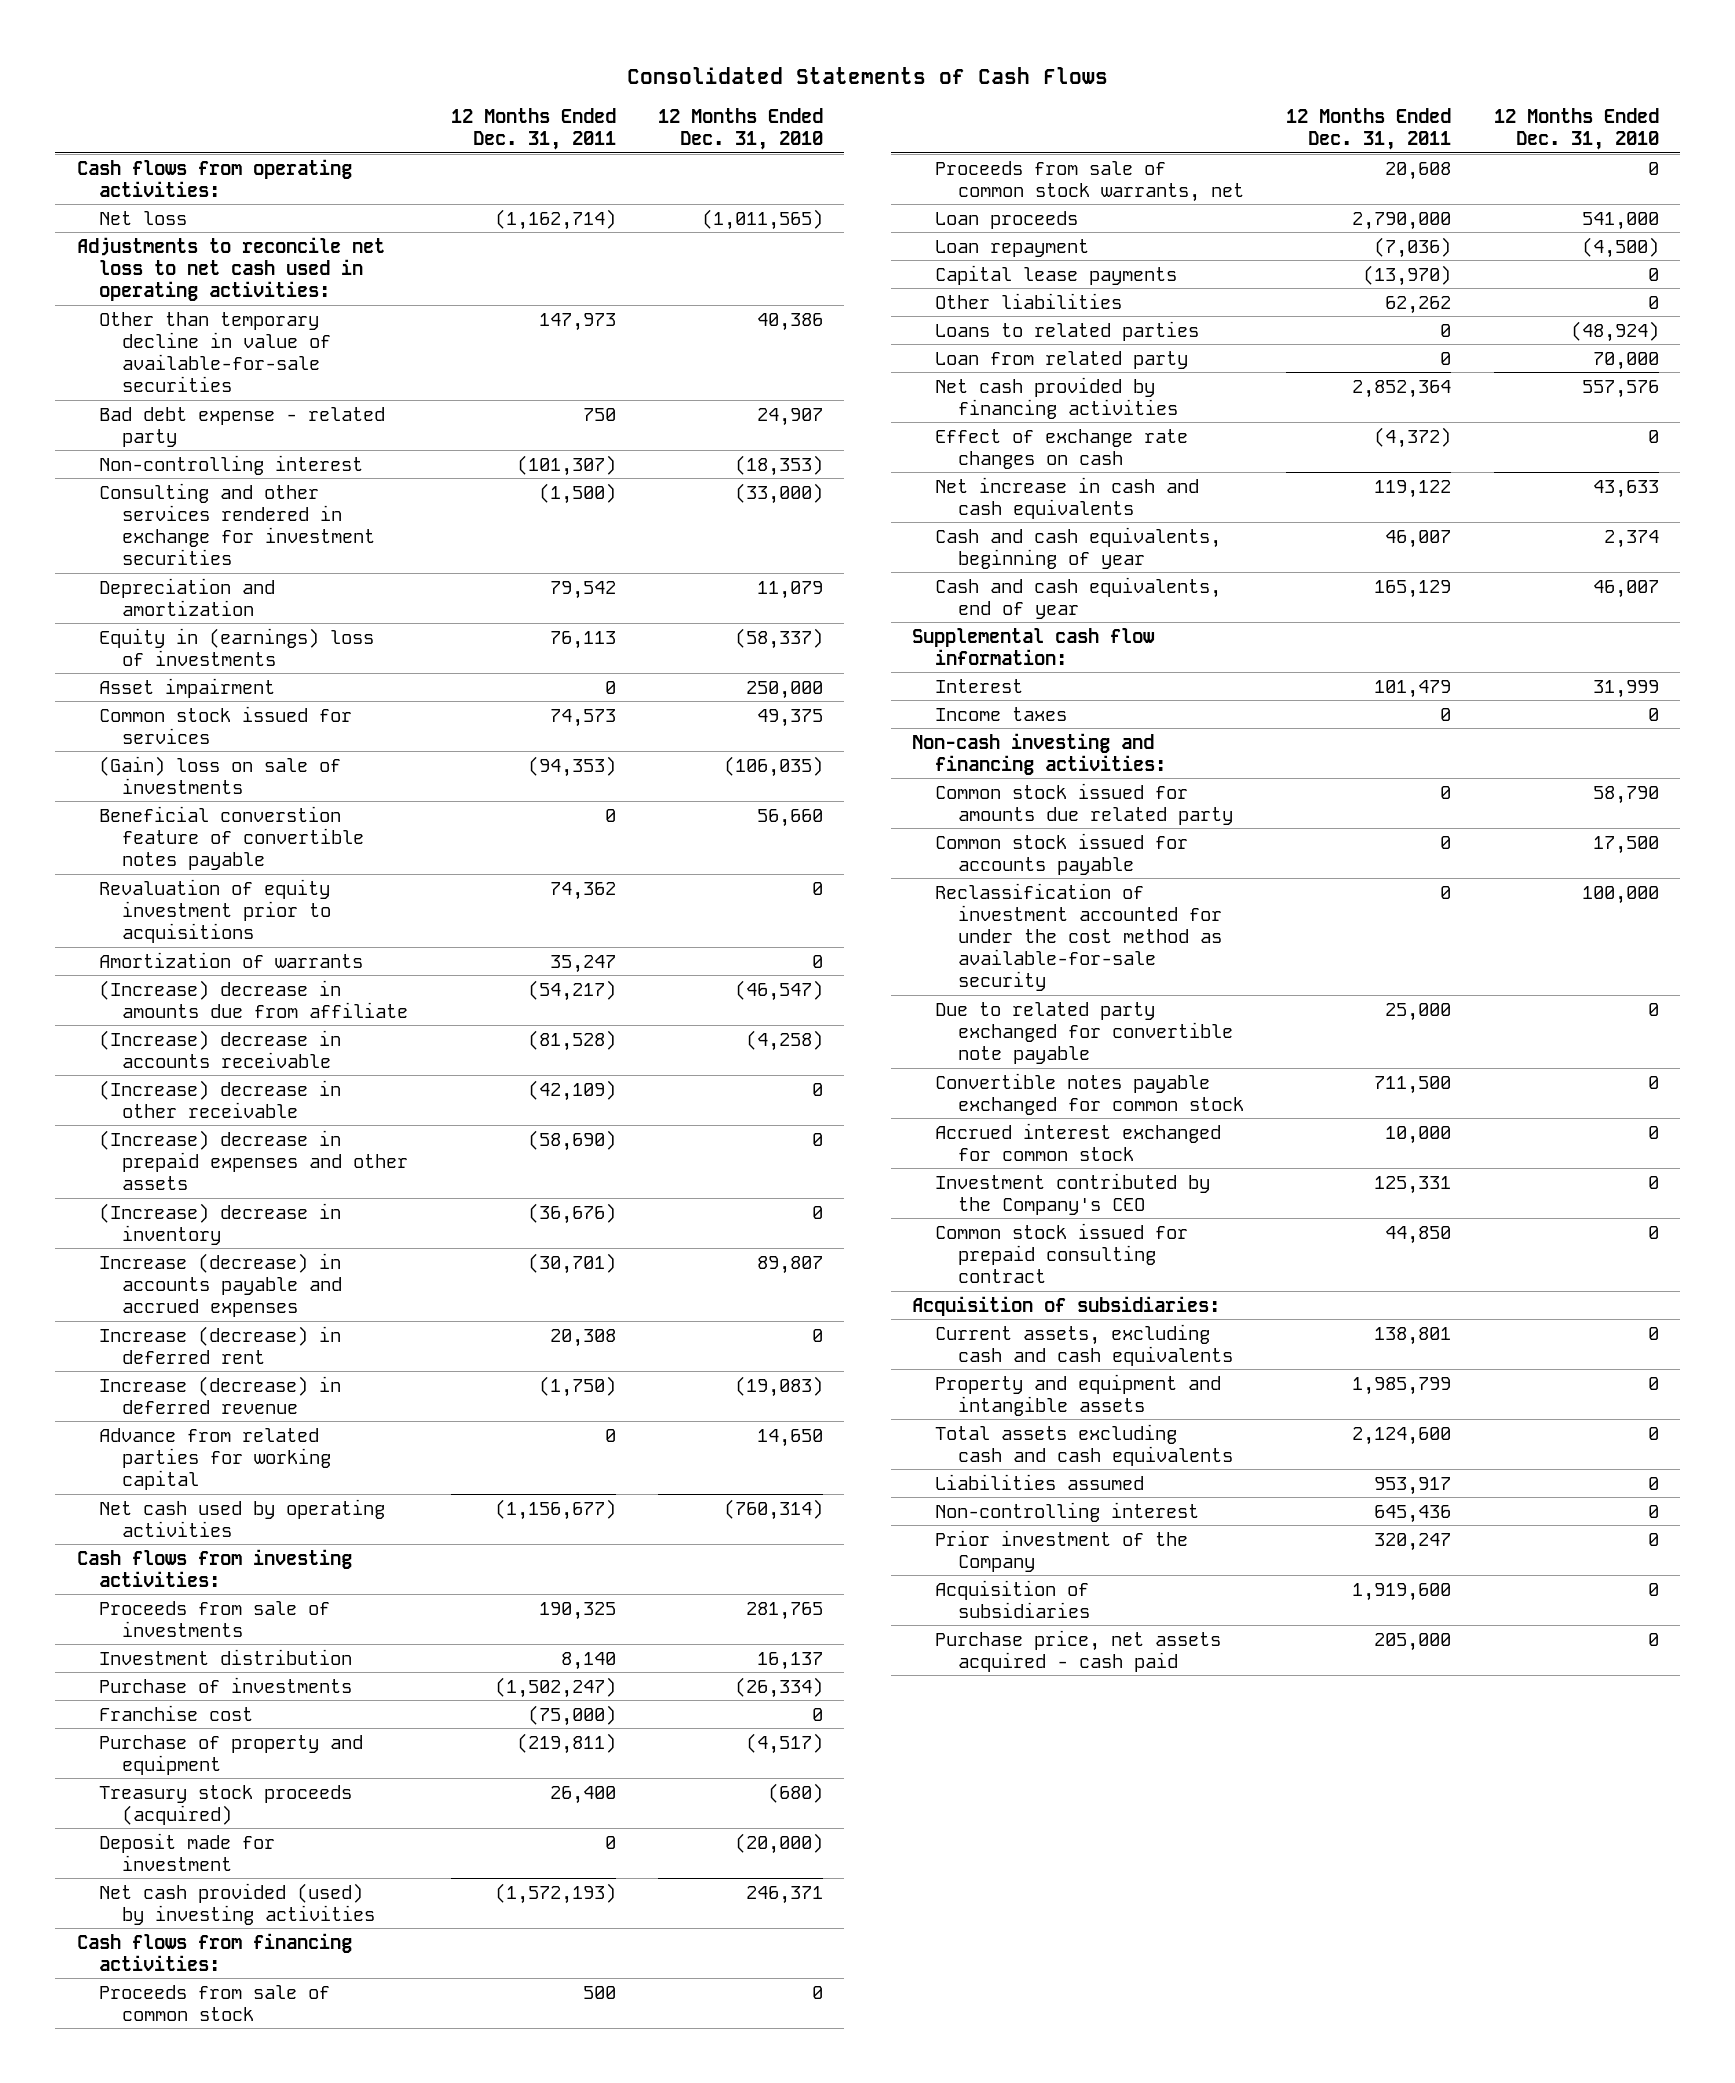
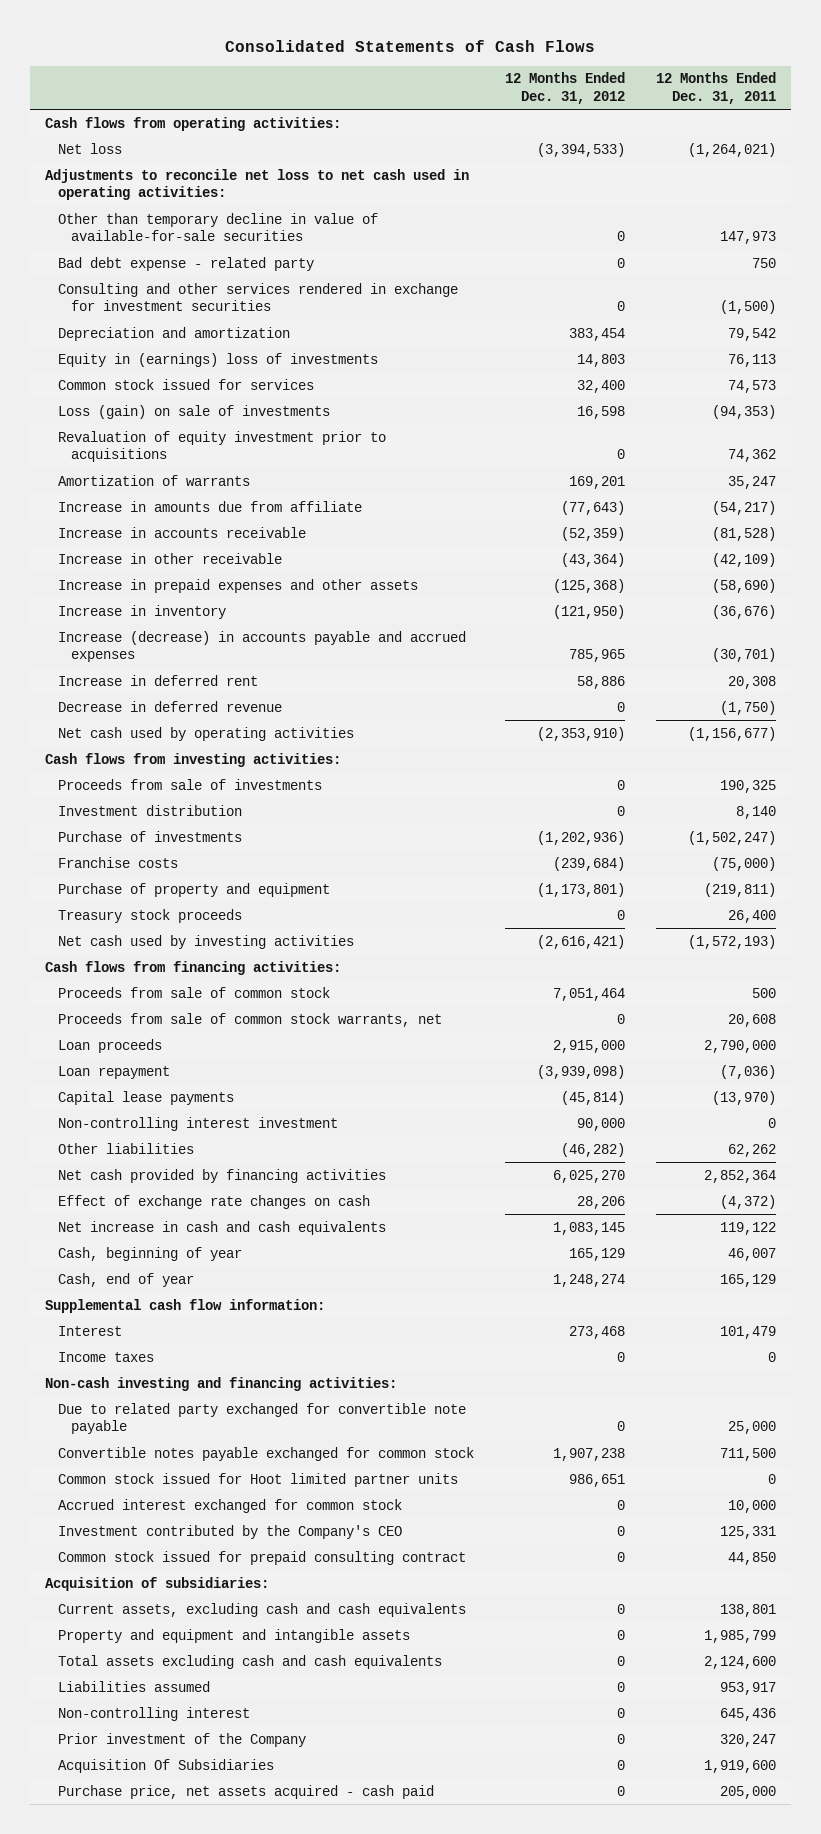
- | 12 Months Ended Dec. 31, 2011 | 12 Months Ended Dec. 31, 2010
+ | 12 Months Ended Dec. 31, 2012 | 12 Months Ended Dec. 31, 2011
- Net loss | (1,162,714) | (1,011,565)
+ Net loss | (3,394,533) | (1,264,021)
- Non-controlling interest | (101,307) | (18,353)
- Asset impairment | 0 | 250,000
- (Gain) loss on sale of investments | (94,353) | (106,035)
- Beneficial converstion feature of convertible notes payable | 0 | 56,660
+ Loss (gain) on sale of investments | 16,598 | (94,353)
- (Increase) decrease in amounts due from affiliate | (54,217) | (46,547)
- (Increase) decrease in accounts receivable | (81,528) | (4,258)
- (Increase) decrease in other receivable | (42,109) | 0
- (Increase) decrease in prepaid expenses and other assets | (58,690) | 0
- (Increase) decrease in inventory | (36,676) | 0
+ Increase in amounts due from affiliate | (77,643) | (54,217)
+ Increase in accounts receivable | (52,359) | (81,528)
+ Increase in other receivable | (43,364) | (42,109)
+ Increase in prepaid expenses and other assets | (125,368) | (58,690)
+ Increase in inventory | (121,950) | (36,676)
- Increase (decrease) in deferred rent | 20,308 | 0
- Increase (decrease) in deferred revenue | (1,750) | (19,083)
- Advance from related parties for working capital | 0 | 14,650
+ Increase in deferred rent | 58,886 | 20,308
+ Decrease in deferred revenue | 0 | (1,750)
- Franchise cost | (75,000) | 0
+ Franchise costs | (239,684) | (75,000)
- Treasury stock proceeds (acquired) | 26,400 | (680)
- Deposit made for investment | 0 | (20,000)
- Net cash provided (used) by investing activities | (1,572,193) | 246,371
+ Treasury stock proceeds | 0 | 26,400
+ Net cash used by investing activities | (2,616,421) | (1,572,193)
+ Non-controlling interest investment | 90,000 | 0
- Loans to related parties | 0 | (48,924)
- Loan from related party | 0 | 70,000
- Cash and cash equivalents, beginning of year | 46,007 | 2,374
- Cash and cash equivalents, end of year | 165,129 | 46,007
+ Cash, beginning of year | 165,129 | 46,007
+ Cash, end of year | 1,248,274 | 165,129
- Common stock issued for amounts due related party | 0 | 58,790
- Common stock issued for accounts payable | 0 | 17,500
- Reclassification of investment accounted for under the cost method as available-for-sale security | 0 | 100,000
+ Common stock issued for Hoot limited partner units | 986,651 | 0
- Acquisition of subsidiaries | 1,919,600 | 0
+ Acquisition Of Subsidiaries | 0 | 1,919,600

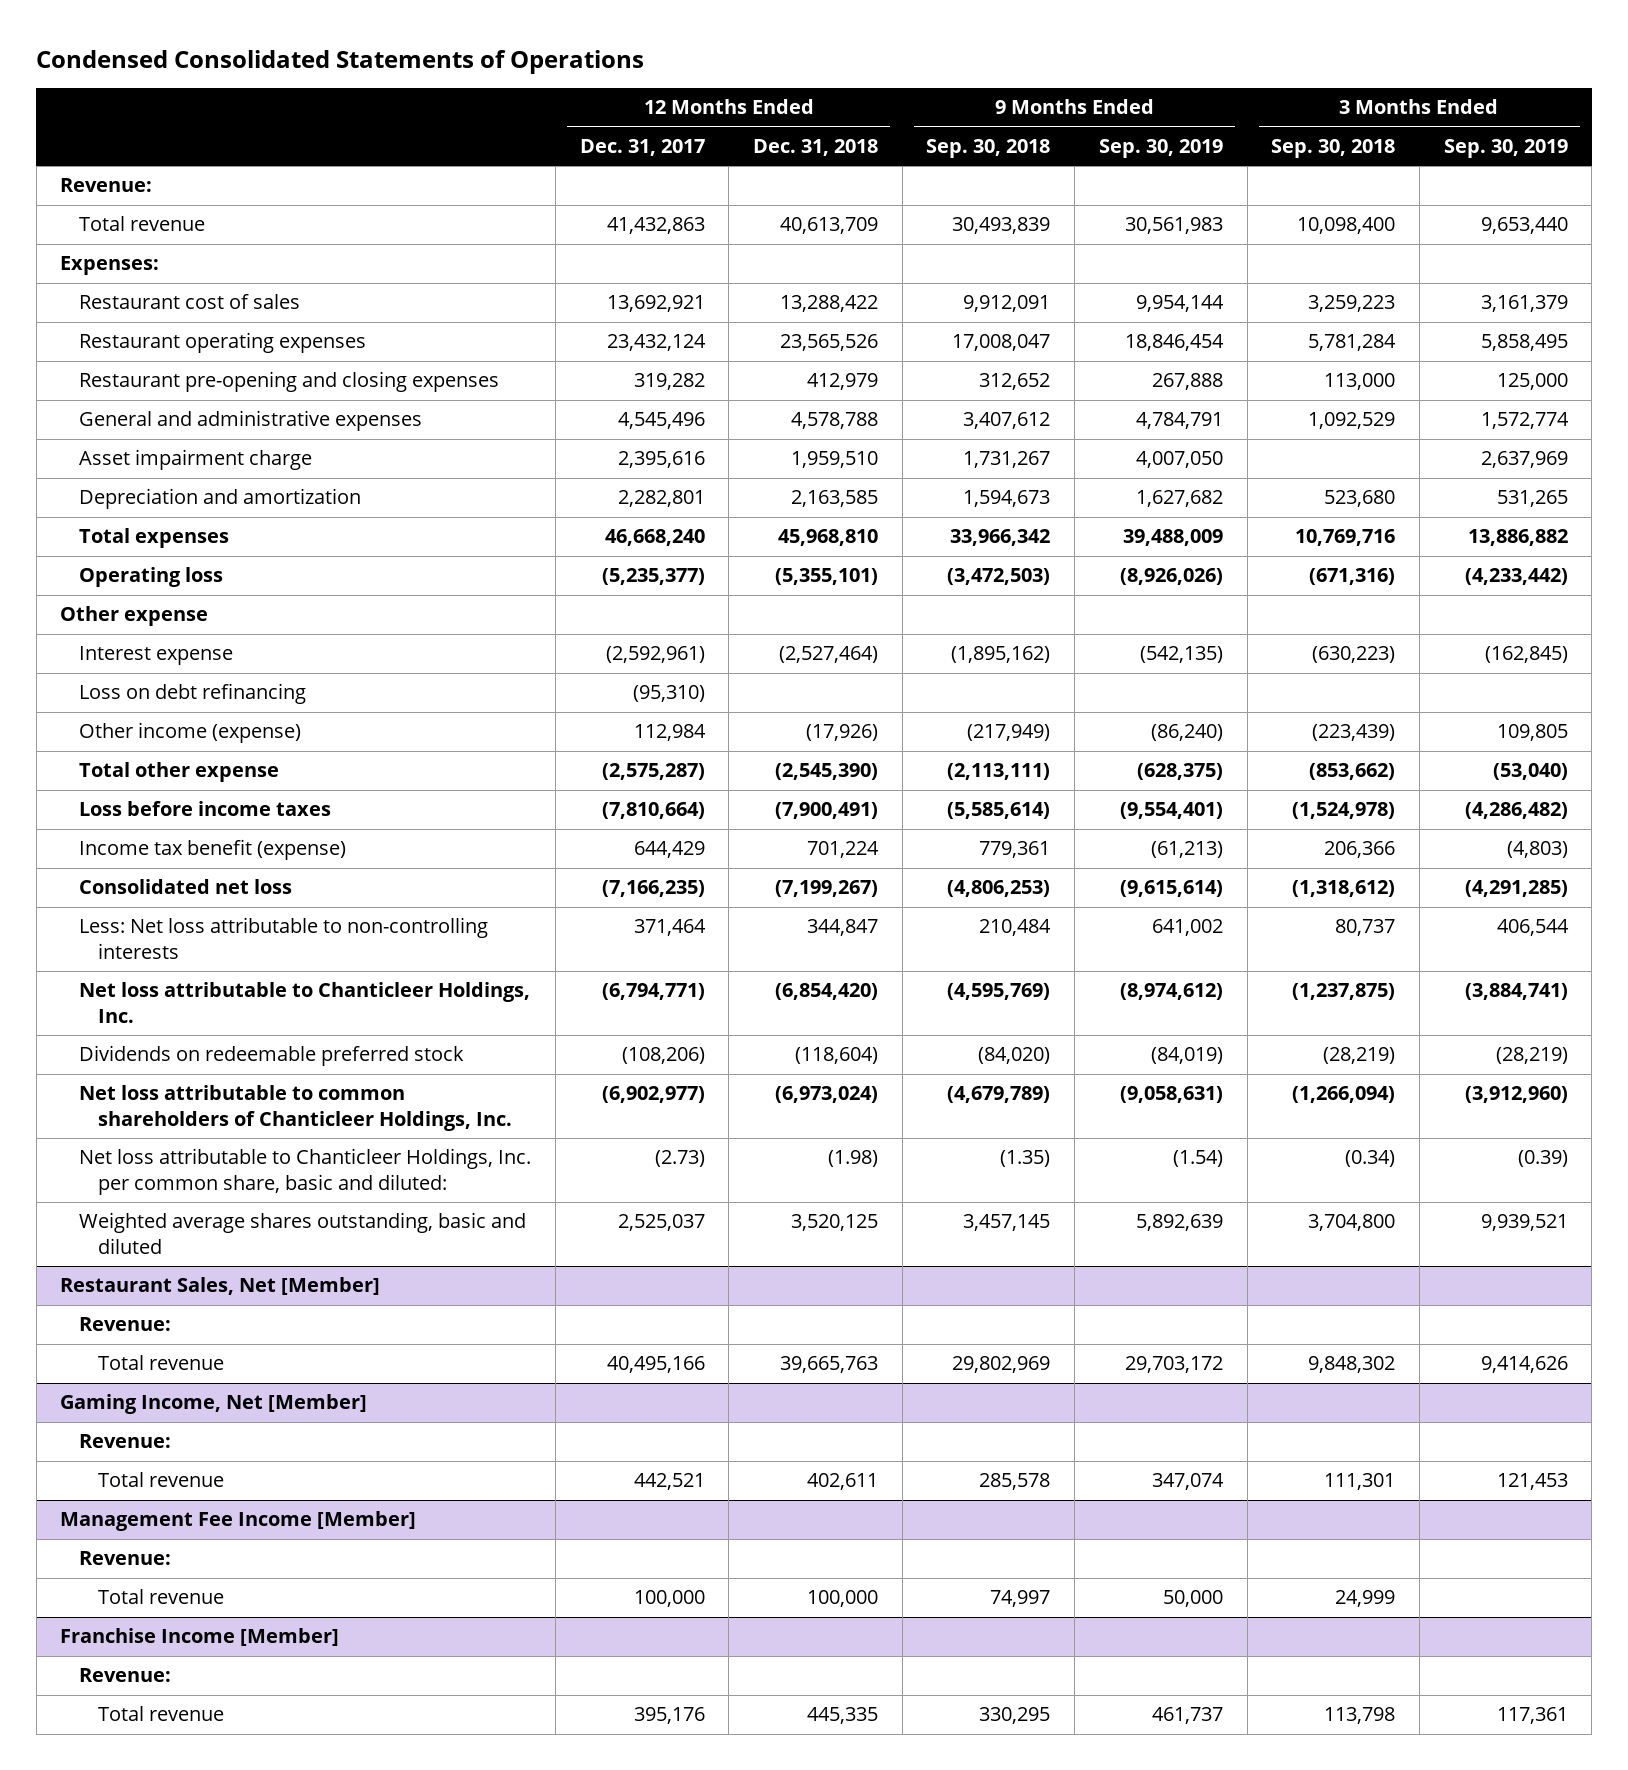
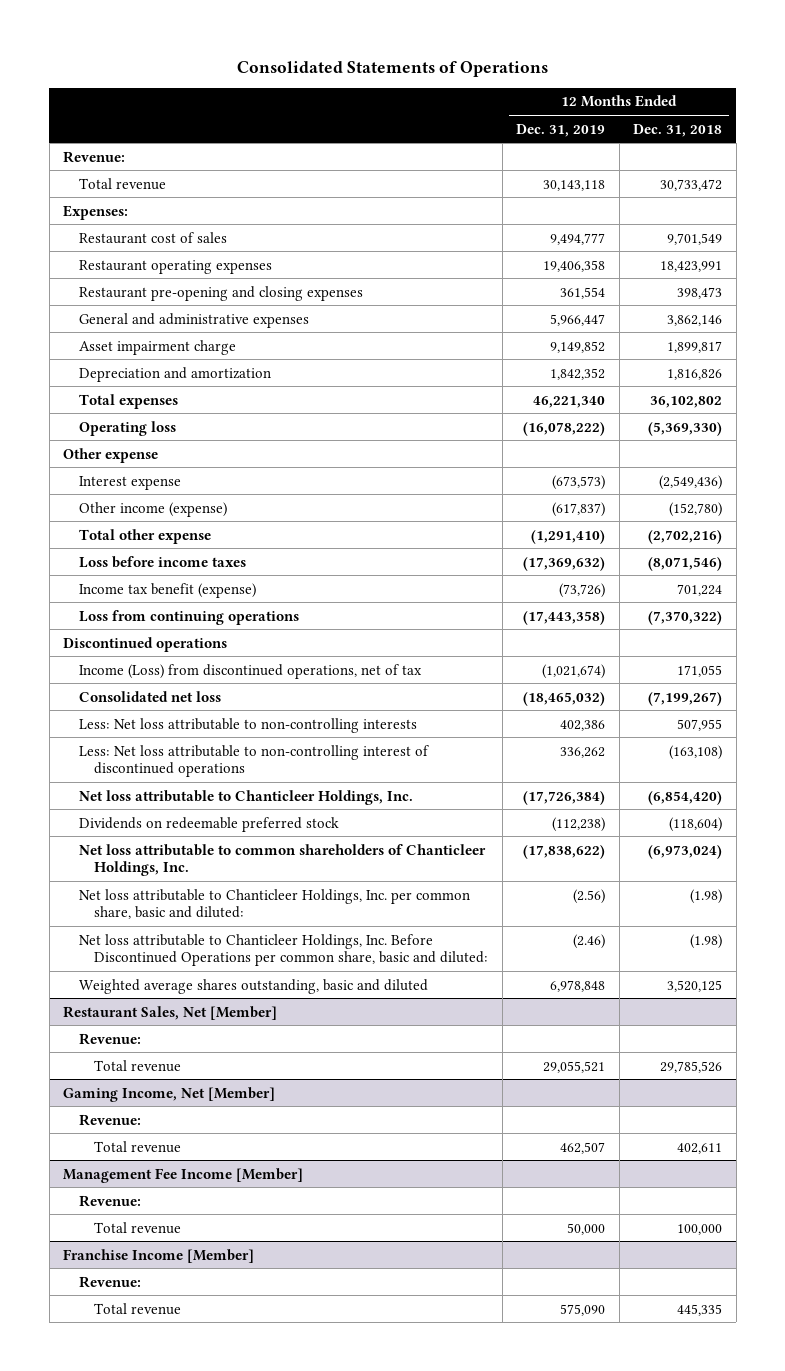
- Condensed Consolidated Statements of Operations
+ Consolidated Statements of Operations
- | 12 Months Ended Dec. 31, 2017 | 12 Months Ended Dec. 31, 2018 | 9 Months Ended Sep. 30, 2018 | 9 Months Ended Sep. 30, 2019 | 3 Months Ended Sep. 30, 2018 | 3 Months Ended Sep. 30, 2019
+ | 12 Months Ended Dec. 31, 2019 | 12 Months Ended Dec. 31, 2018
- Total revenue | 41,432,863 | 40,613,709 | 30,493,839 | 30,561,983 | 10,098,400 | 9,653,440
+ Total revenue | 30,143,118 | 30,733,472
- Restaurant cost of sales | 13,692,921 | 13,288,422 | 9,912,091 | 9,954,144 | 3,259,223 | 3,161,379
- Restaurant operating expenses | 23,432,124 | 23,565,526 | 17,008,047 | 18,846,454 | 5,781,284 | 5,858,495
- Restaurant pre-opening and closing expenses | 319,282 | 412,979 | 312,652 | 267,888 | 113,000 | 125,000
- General and administrative expenses | 4,545,496 | 4,578,788 | 3,407,612 | 4,784,791 | 1,092,529 | 1,572,774
- Asset impairment charge | 2,395,616 | 1,959,510 | 1,731,267 | 4,007,050 | | 2,637,969
- Depreciation and amortization | 2,282,801 | 2,163,585 | 1,594,673 | 1,627,682 | 523,680 | 531,265
- Total expenses | 46,668,240 | 45,968,810 | 33,966,342 | 39,488,009 | 10,769,716 | 13,886,882
- Operating loss | (5,235,377) | (5,355,101) | (3,472,503) | (8,926,026) | (671,316) | (4,233,442)
+ Restaurant cost of sales | 9,494,777 | 9,701,549
+ Restaurant operating expenses | 19,406,358 | 18,423,991
+ Restaurant pre-opening and closing expenses | 361,554 | 398,473
+ General and administrative expenses | 5,966,447 | 3,862,146
+ Asset impairment charge | 9,149,852 | 1,899,817
+ Depreciation and amortization | 1,842,352 | 1,816,826
+ Total expenses | 46,221,340 | 36,102,802
+ Operating loss | (16,078,222) | (5,369,330)
- Interest expense | (2,592,961) | (2,527,464) | (1,895,162) | (542,135) | (630,223) | (162,845)
- Loss on debt refinancing | (95,310) | | | | |
- Other income (expense) | 112,984 | (17,926) | (217,949) | (86,240) | (223,439) | 109,805
- Total other expense | (2,575,287) | (2,545,390) | (2,113,111) | (628,375) | (853,662) | (53,040)
- Loss before income taxes | (7,810,664) | (7,900,491) | (5,585,614) | (9,554,401) | (1,524,978) | (4,286,482)
+ Interest expense | (673,573) | (2,549,436)
+ Other income (expense) | (617,837) | (152,780)
+ Total other expense | (1,291,410) | (2,702,216)
+ Loss before income taxes | (17,369,632) | (8,071,546)
+ Loss from continuing operations | (17,443,358) | (7,370,322)
+ Discontinued operations
+ Income (Loss) from discontinued operations, net of tax | (1,021,674) | 171,055
- Less: Net loss attributable to non-controlling interests | 371,464 | 344,847 | 210,484 | 641,002 | 80,737 | 406,544
+ Less: Net loss attributable to non-controlling interests | 402,386 | 507,955
+ Less: Net loss attributable to non-controlling interest of discontinued operations | 336,262 | (163,108)
+ Net loss attributable to Chanticleer Holdings, Inc. Before Discontinued Operations per common share, basic and diluted: | (2.46) | (1.98)
@ Restaurant Sales, Net [Member]
- Total revenue | 40,495,166 | 39,665,763 | 29,802,969 | 29,703,172 | 9,848,302 | 9,414,626
+ Total revenue | 29,055,521 | 29,785,526

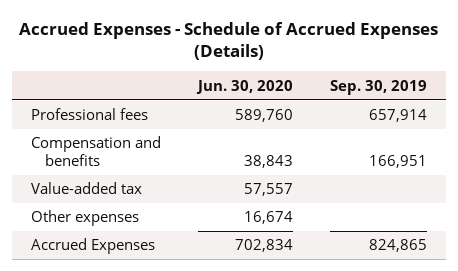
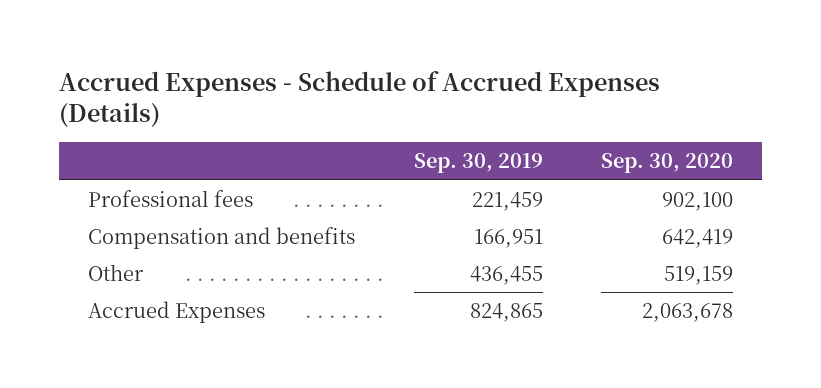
- | Jun. 30, 2020 | Sep. 30, 2019
+ | Sep. 30, 2019 | Sep. 30, 2020
- Professional fees | 589,760 | 657,914
+ Professional fees | 221,459 | 902,100
- Value-added tax | 57,557 |
- Other expenses | 16,674 |
+ Other | 436,455 | 519,159

